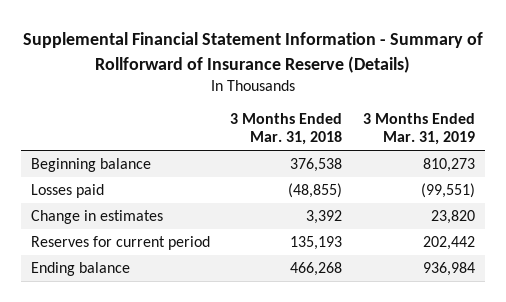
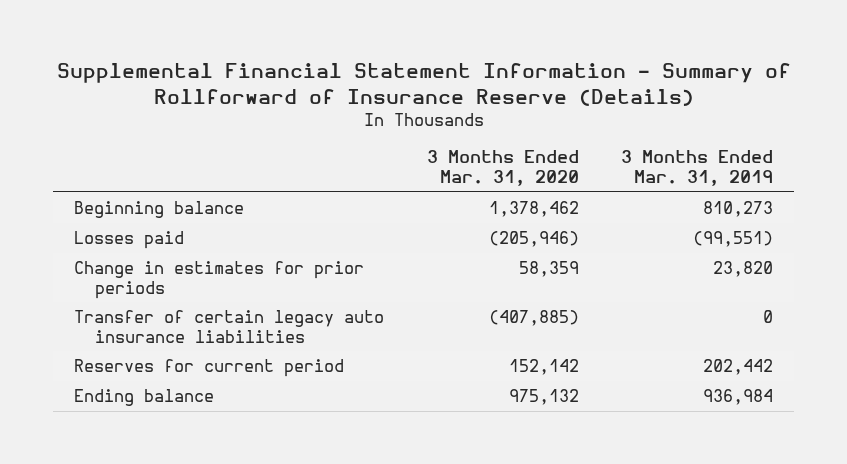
- | 3 Months Ended Mar. 31, 2018 | 3 Months Ended Mar. 31, 2019
+ | 3 Months Ended Mar. 31, 2020 | 3 Months Ended Mar. 31, 2019
- Change in estimates | 3,392 | 23,820
+ Change in estimates for prior periods | 58,359 | 23,820
+ Transfer of certain legacy auto insurance liabilities | (407,885) | 0

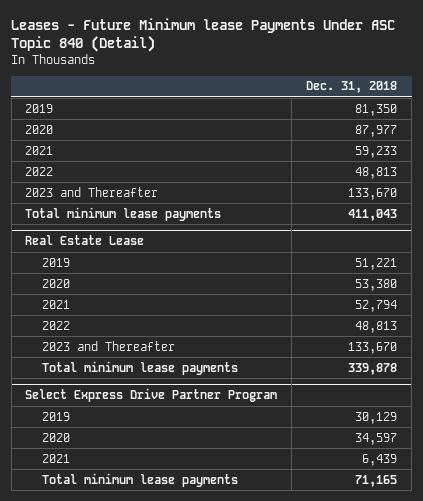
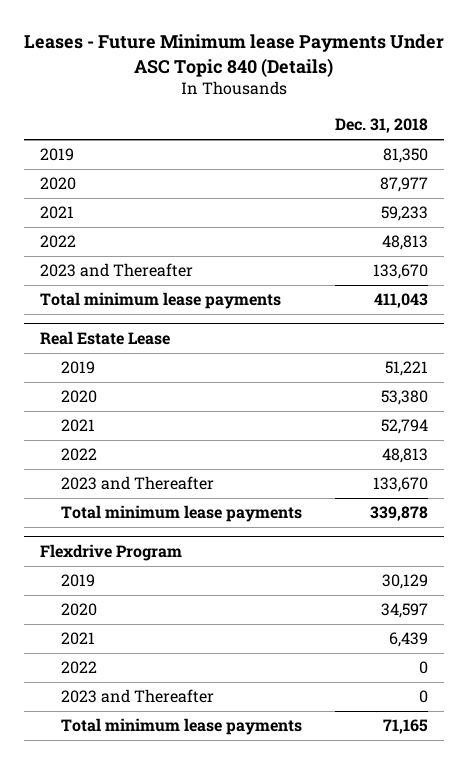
- Leases - Future Minimum lease Payments Under ASC Topic 840 (Detail)
+ Leases - Future Minimum lease Payments Under ASC Topic 840 (Details)
- Select Express Drive Partner Program
+ Flexdrive Program
+ 2022 | 0
+ 2023 and Thereafter | 0

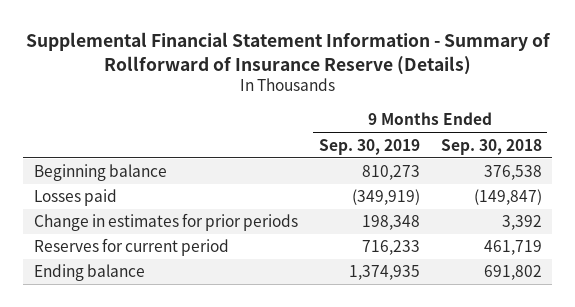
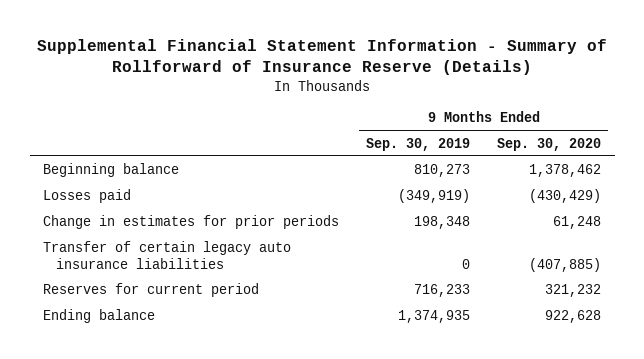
- | 9 Months Ended Sep. 30, 2019 | 9 Months Ended Sep. 30, 2018
+ | 9 Months Ended Sep. 30, 2019 | 9 Months Ended Sep. 30, 2020
+ Transfer of certain legacy auto insurance liabilities | 0 | (407,885)

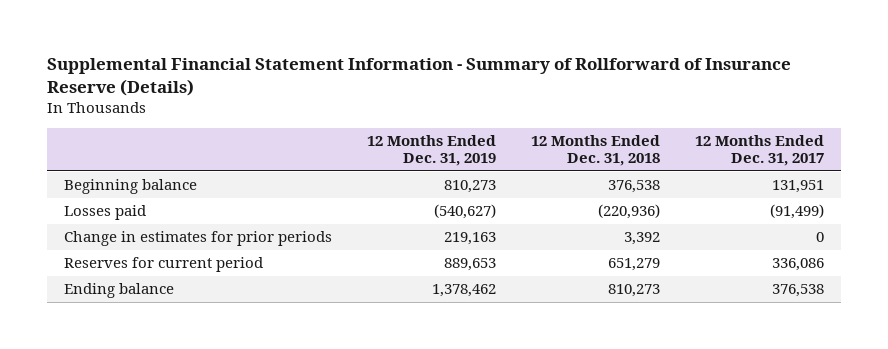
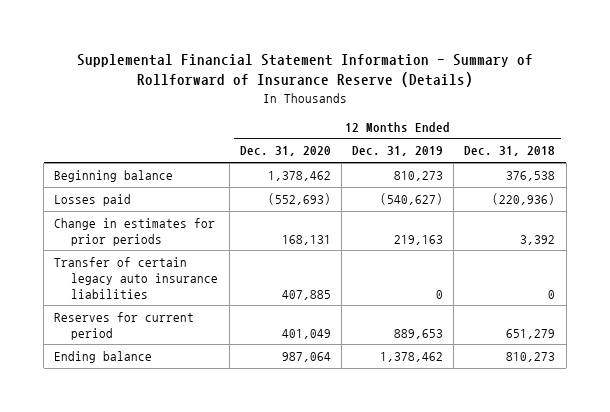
- | 12 Months Ended Dec. 31, 2019 | 12 Months Ended Dec. 31, 2018 | 12 Months Ended Dec. 31, 2017
+ | 12 Months Ended Dec. 31, 2020 | 12 Months Ended Dec. 31, 2019 | 12 Months Ended Dec. 31, 2018
+ Transfer of certain legacy auto insurance liabilities | 407,885 | 0 | 0

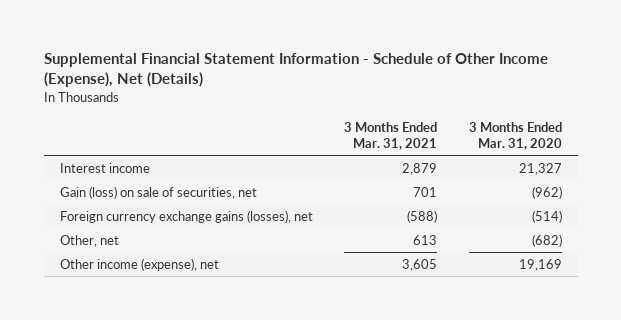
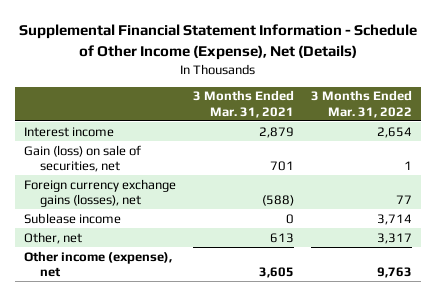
- | 3 Months Ended Mar. 31, 2021 | 3 Months Ended Mar. 31, 2020
+ | 3 Months Ended Mar. 31, 2021 | 3 Months Ended Mar. 31, 2022
+ Sublease income | 0 | 3,714

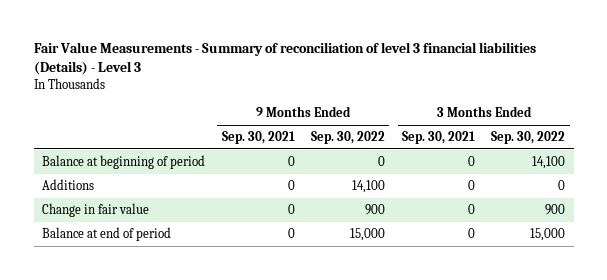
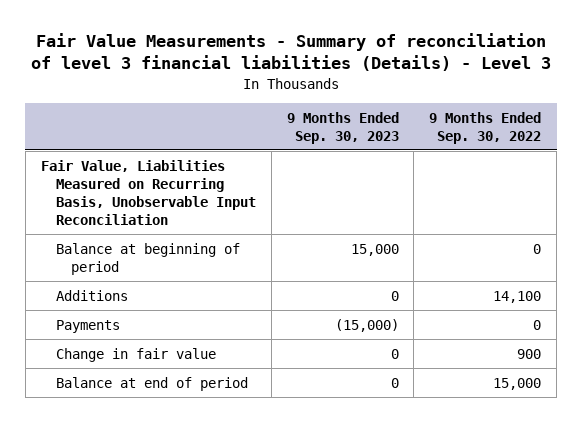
- | 9 Months Ended Sep. 30, 2021 | 9 Months Ended Sep. 30, 2022 | 3 Months Ended Sep. 30, 2021 | 3 Months Ended Sep. 30, 2022
+ | 9 Months Ended Sep. 30, 2023 | 9 Months Ended Sep. 30, 2022
+ Fair Value, Liabilities Measured on Recurring Basis, Unobservable Input Reconciliation
+ Payments | (15,000) | 0

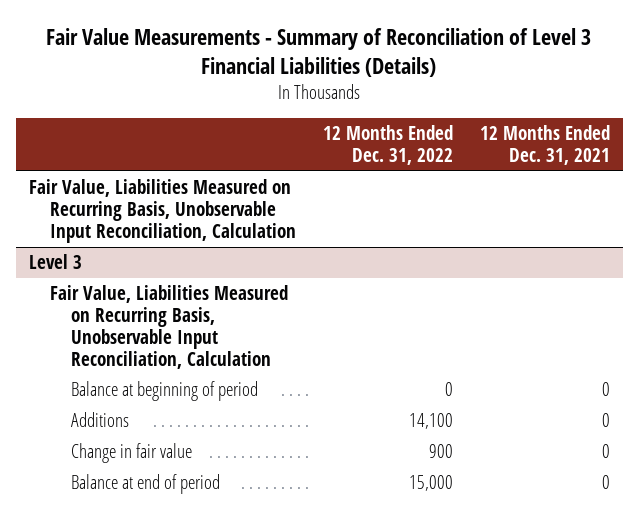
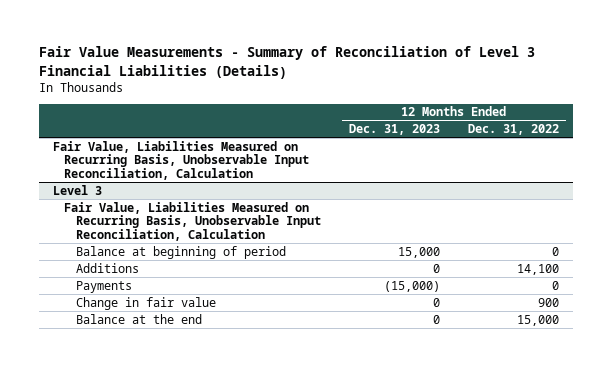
- | 12 Months Ended Dec. 31, 2022 | 12 Months Ended Dec. 31, 2021
+ | 12 Months Ended Dec. 31, 2023 | 12 Months Ended Dec. 31, 2022
@ Level 3
+ Payments | (15,000) | 0
- Balance at end of period | 15,000 | 0
+ Balance at the end | 0 | 15,000

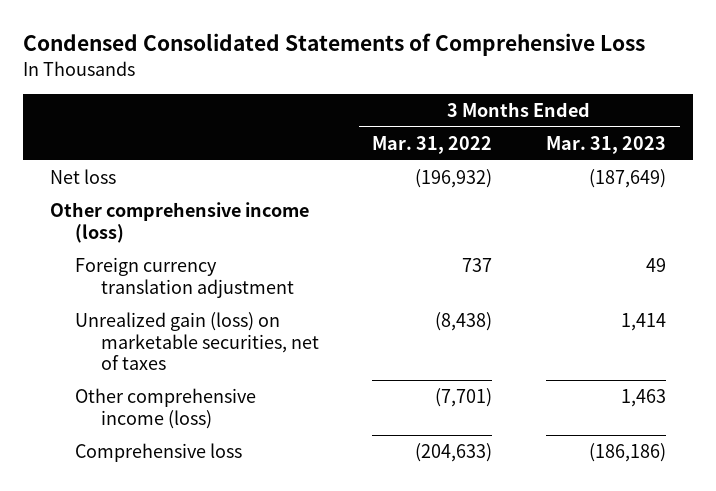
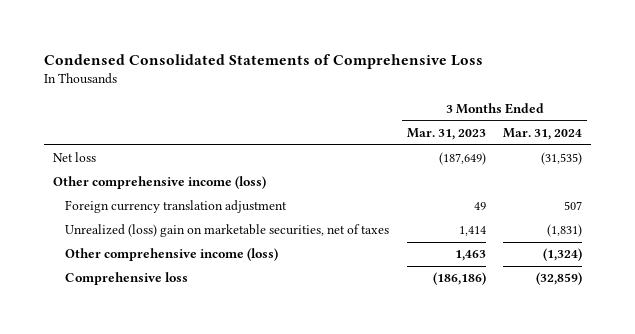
- | 3 Months Ended Mar. 31, 2022 | 3 Months Ended Mar. 31, 2023
+ | 3 Months Ended Mar. 31, 2023 | 3 Months Ended Mar. 31, 2024
- Unrealized gain (loss) on marketable securities, net of taxes | (8,438) | 1,414
+ Unrealized (loss) gain on marketable securities, net of taxes | 1,414 | (1,831)

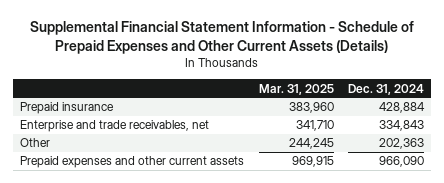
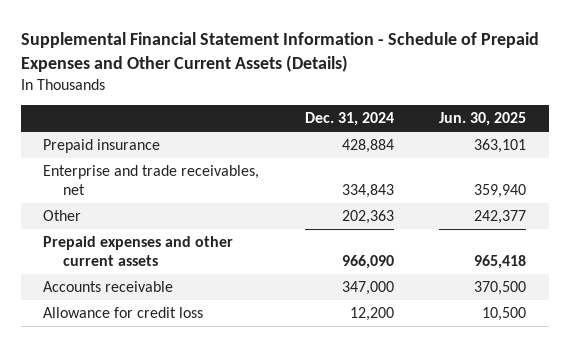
- | Mar. 31, 2025 | Dec. 31, 2024
+ | Dec. 31, 2024 | Jun. 30, 2025
+ Accounts receivable | 347,000 | 370,500
+ Allowance for credit loss | 12,200 | 10,500

